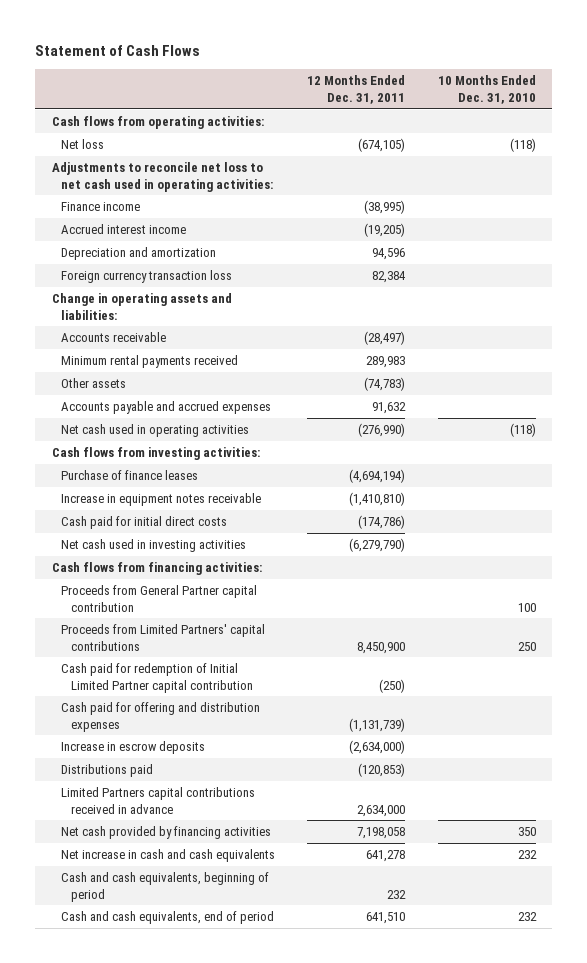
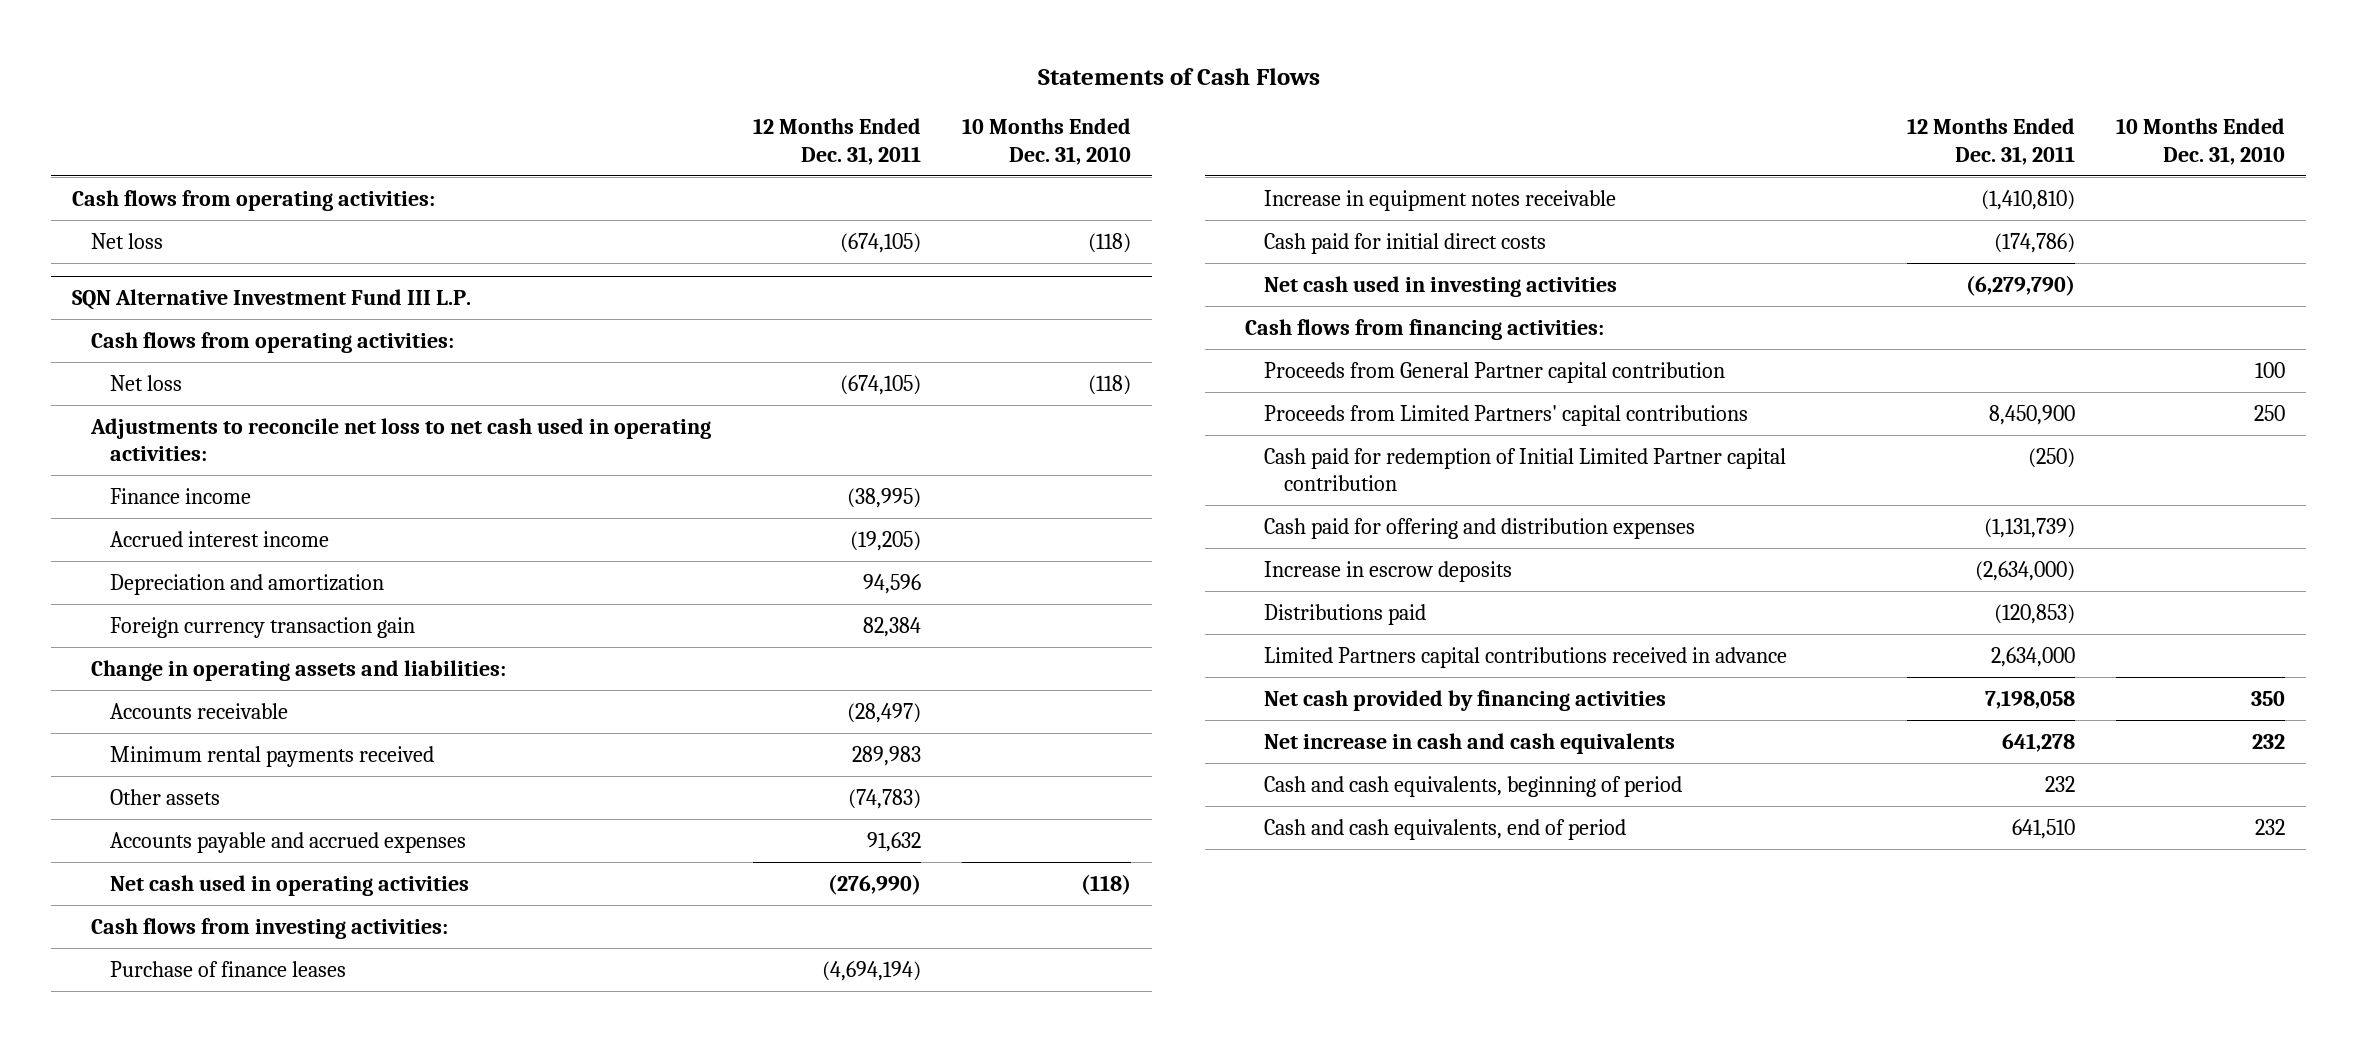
- Statement of Cash Flows
+ Statements of Cash Flows
+ SQN Alternative Investment Fund III L.P.
+ Cash flows from operating activities:
+ Net loss | (674,105) | (118)
- Foreign currency transaction loss | 82,384 |
+ Foreign currency transaction gain | 82,384 |

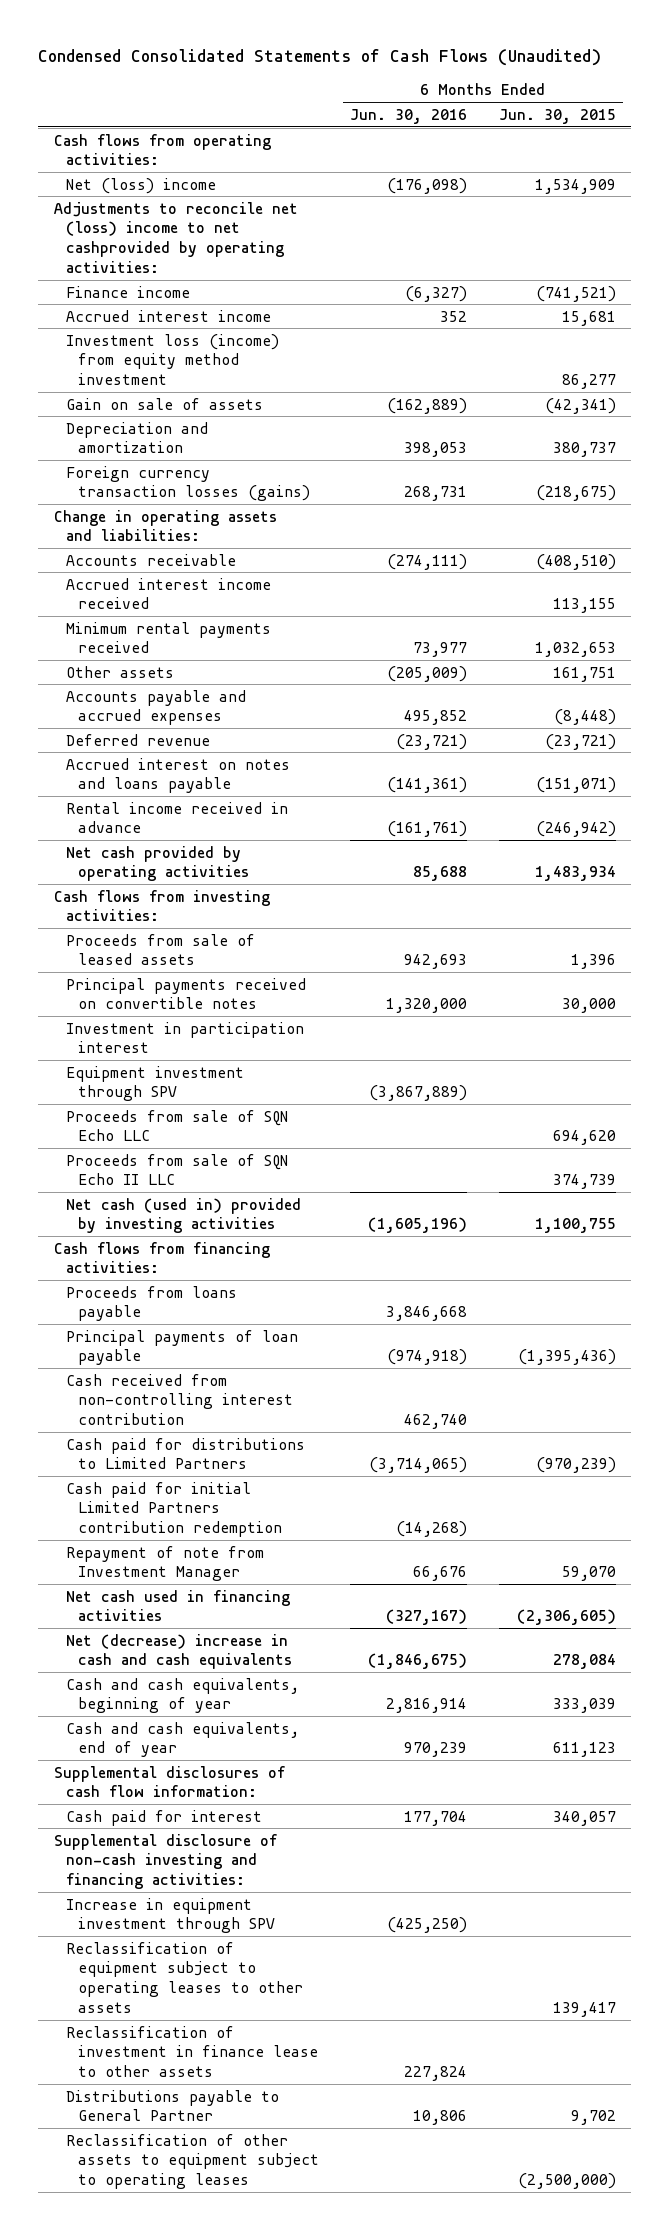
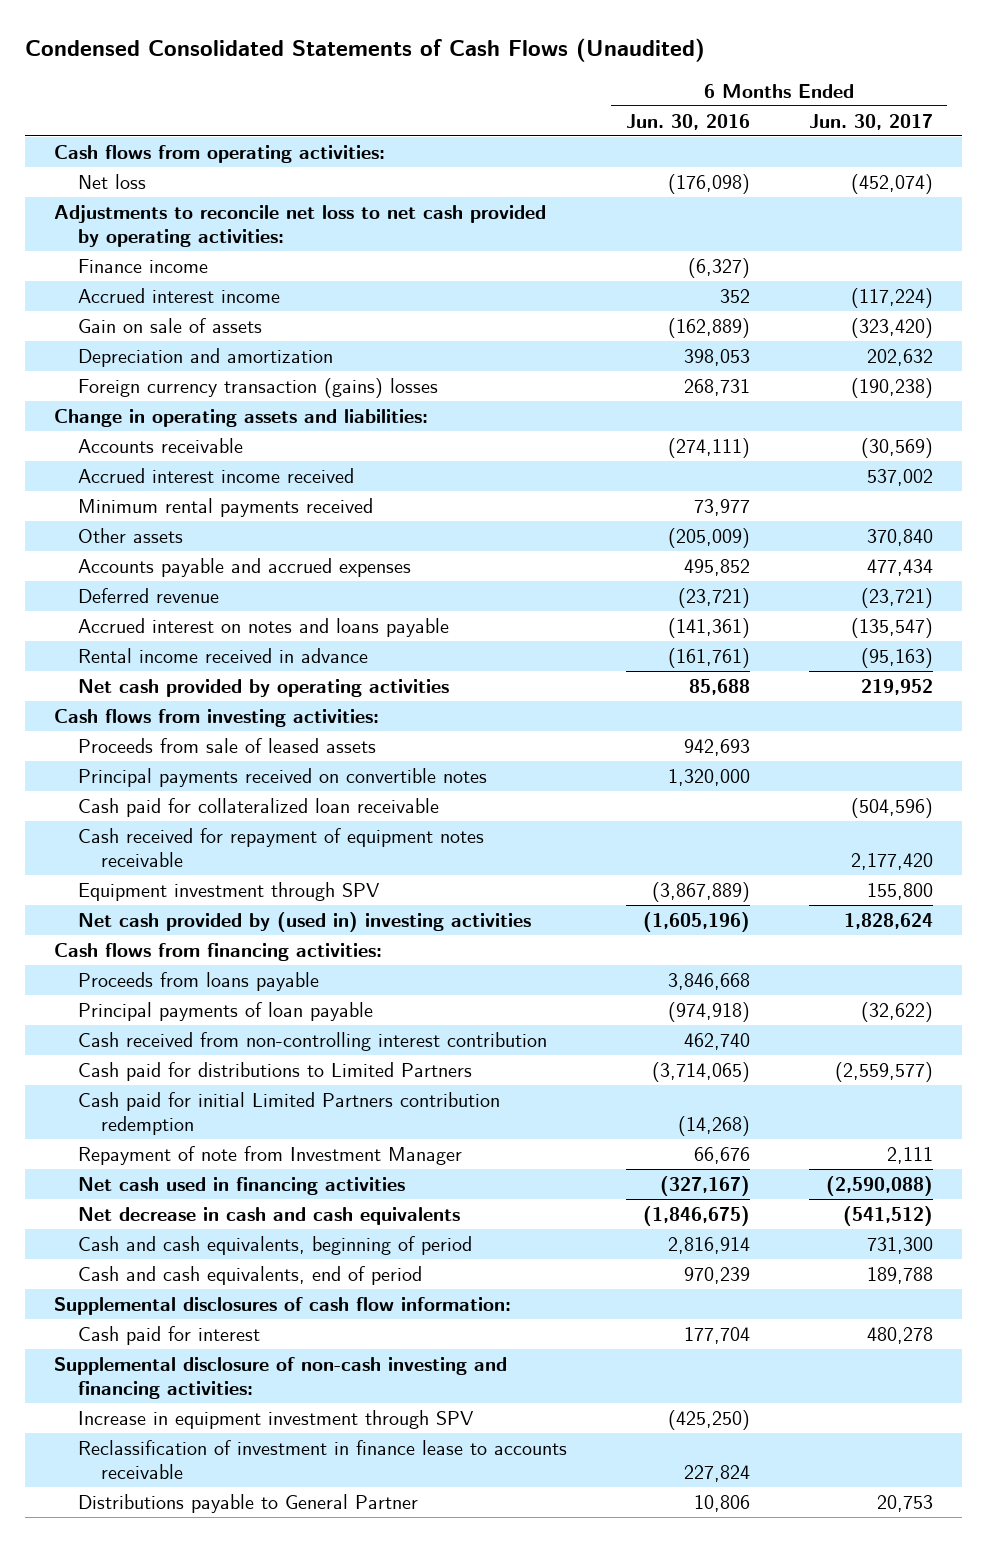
- | 6 Months Ended Jun. 30, 2016 | 6 Months Ended Jun. 30, 2015
+ | 6 Months Ended Jun. 30, 2016 | 6 Months Ended Jun. 30, 2017
- Net (loss) income | (176,098) | 1,534,909
- Adjustments to reconcile net (loss) income to net cashprovided by operating activities:
+ Net loss | (176,098) | (452,074)
+ Adjustments to reconcile net loss to net cash provided by operating activities:
- Investment loss (income) from equity method investment | | 86,277
- Foreign currency transaction losses (gains) | 268,731 | (218,675)
+ Foreign currency transaction (gains) losses | 268,731 | (190,238)
- Investment in participation interest
+ Cash paid for collateralized loan receivable | | (504,596)
+ Cash received for repayment of equipment notes receivable | | 2,177,420
- Proceeds from sale of SQN Echo LLC | | 694,620
- Proceeds from sale of SQN Echo II LLC | | 374,739
- Net cash (used in) provided by investing activities | (1,605,196) | 1,100,755
+ Net cash provided by (used in) investing activities | (1,605,196) | 1,828,624
- Net (decrease) increase in cash and cash equivalents | (1,846,675) | 278,084
- Cash and cash equivalents, beginning of year | 2,816,914 | 333,039
- Cash and cash equivalents, end of year | 970,239 | 611,123
+ Net decrease in cash and cash equivalents | (1,846,675) | (541,512)
+ Cash and cash equivalents, beginning of period | 2,816,914 | 731,300
+ Cash and cash equivalents, end of period | 970,239 | 189,788
- Reclassification of equipment subject to operating leases to other assets | | 139,417
- Reclassification of investment in finance lease to other assets | 227,824 |
+ Reclassification of investment in finance lease to accounts receivable | 227,824 |
- Reclassification of other assets to equipment subject to operating leases | | (2,500,000)

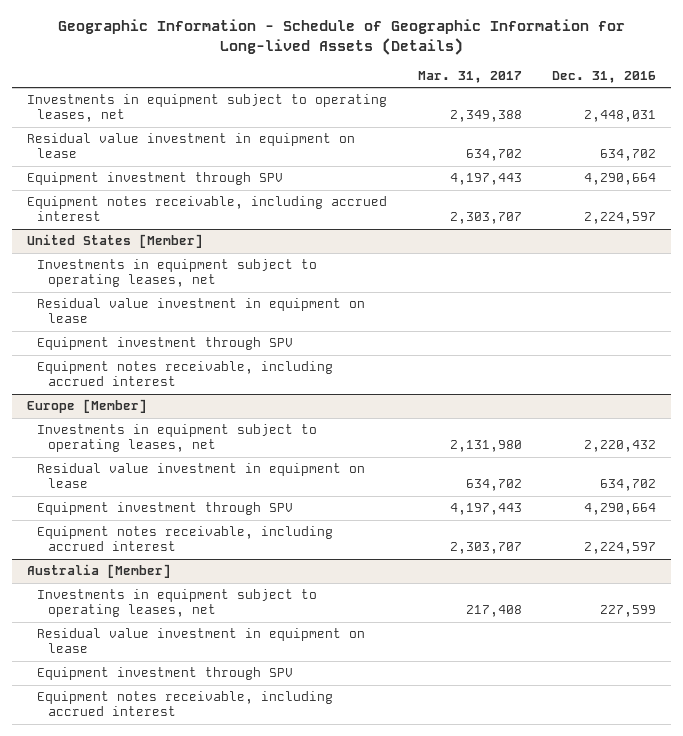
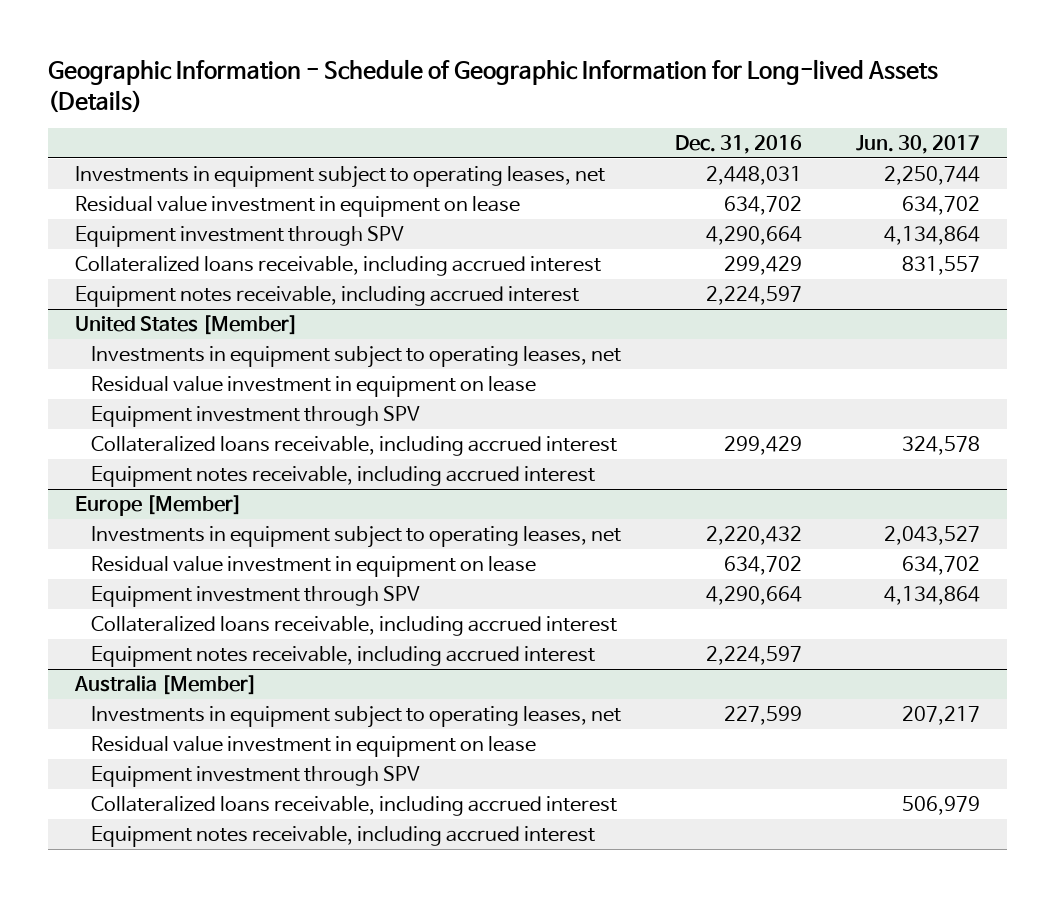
- | Mar. 31, 2017 | Dec. 31, 2016
+ | Dec. 31, 2016 | Jun. 30, 2017
+ Collateralized loans receivable, including accrued interest | 299,429 | 831,557
@ United States [Member]
+ Collateralized loans receivable, including accrued interest | 299,429 | 324,578
@ Europe [Member]
+ Collateralized loans receivable, including accrued interest
@ Australia [Member]
+ Collateralized loans receivable, including accrued interest | | 506,979

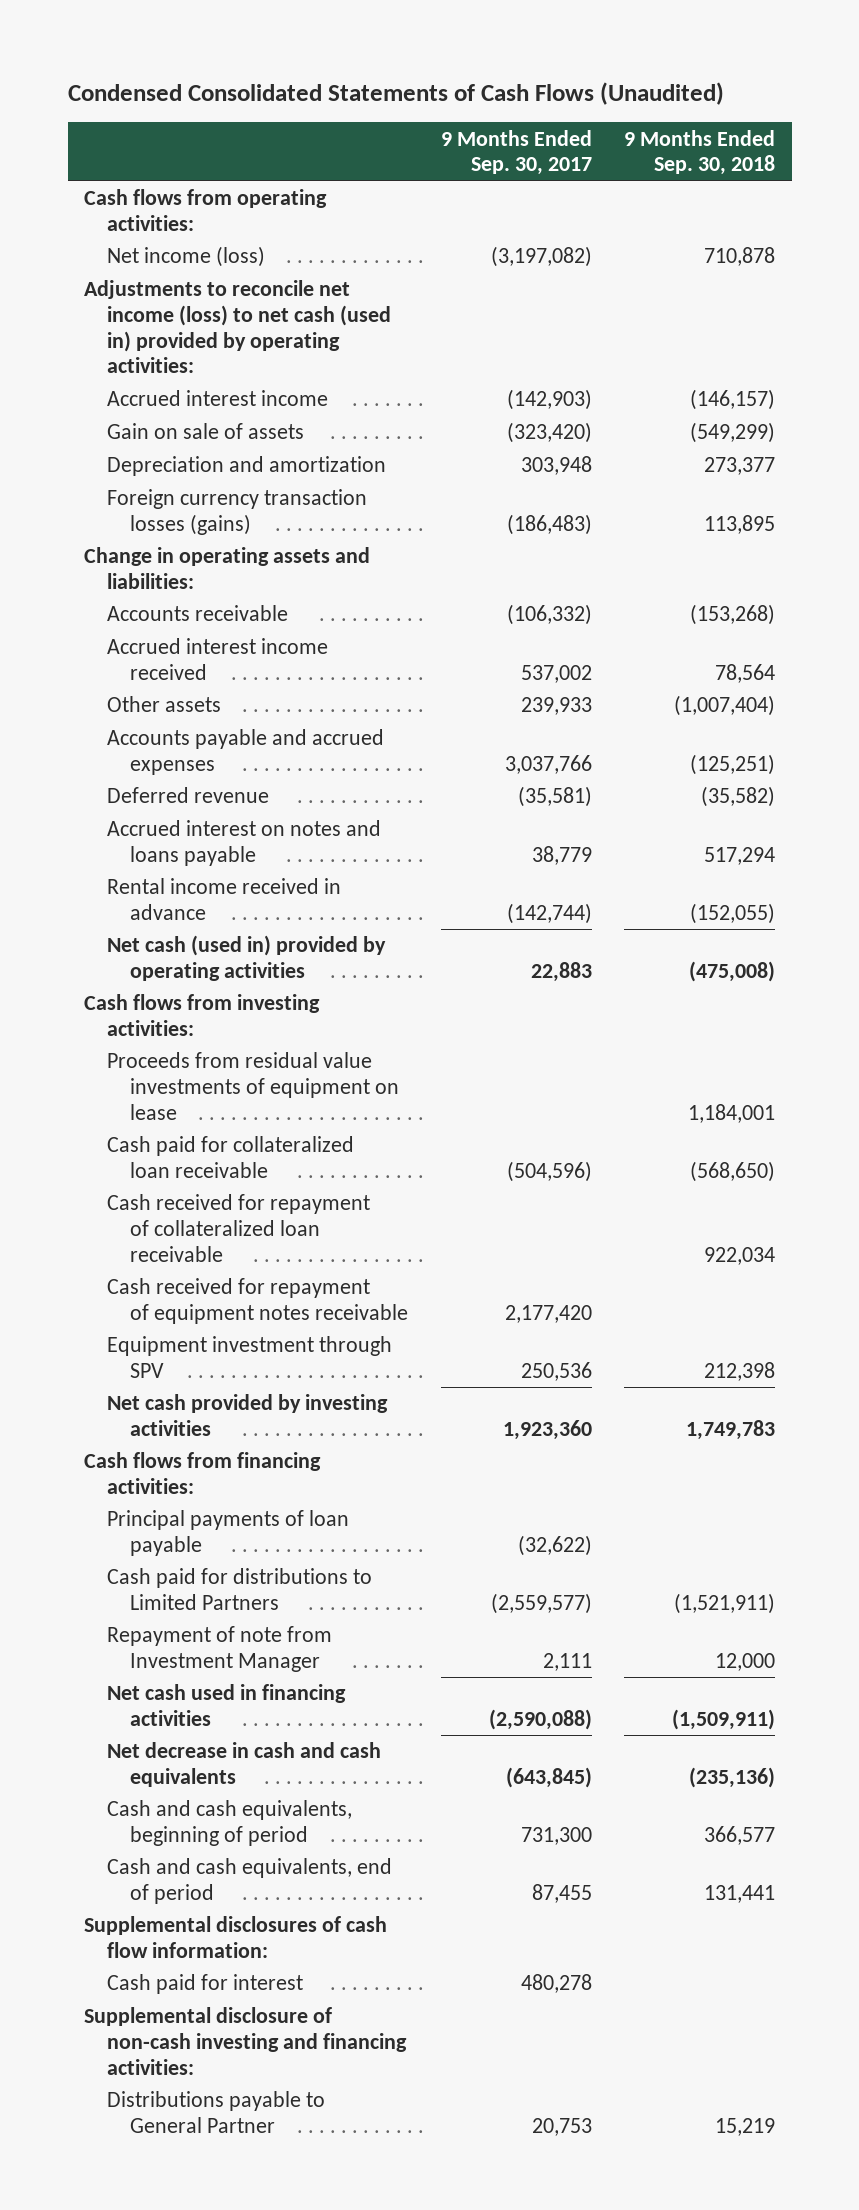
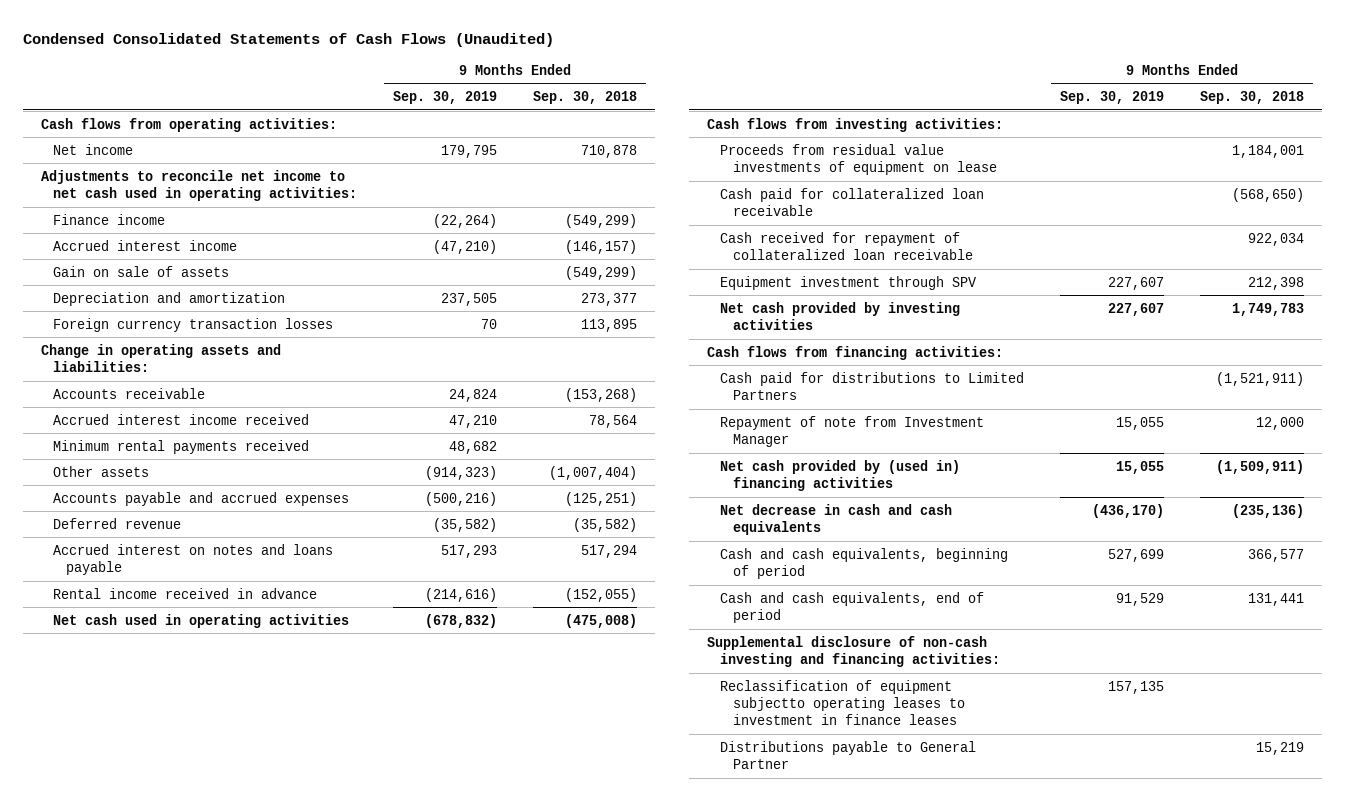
- | 9 Months Ended Sep. 30, 2017 | 9 Months Ended Sep. 30, 2018
+ | 9 Months Ended Sep. 30, 2019 | 9 Months Ended Sep. 30, 2018
- Net income (loss) | (3,197,082) | 710,878
- Adjustments to reconcile net income (loss) to net cash (used in) provided by operating activities:
+ Net income | 179,795 | 710,878
+ Adjustments to reconcile net income to net cash used in operating activities:
+ Finance income | (22,264) | (549,299)
- Foreign currency transaction losses (gains) | (186,483) | 113,895
+ Foreign currency transaction losses | 70 | 113,895
+ Minimum rental payments received | 48,682 |
- Net cash (used in) provided by operating activities | 22,883 | (475,008)
+ Net cash used in operating activities | (678,832) | (475,008)
- Cash received for repayment of equipment notes receivable | 2,177,420 |
- Principal payments of loan payable | (32,622) |
- Net cash used in financing activities | (2,590,088) | (1,509,911)
+ Net cash provided by (used in) financing activities | 15,055 | (1,509,911)
- Supplemental disclosures of cash flow information:
- Cash paid for interest | 480,278 |
+ Reclassification of equipment subjectto operating leases to investment in finance leases | 157,135 |

